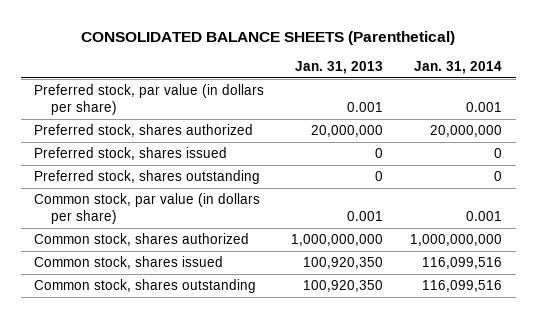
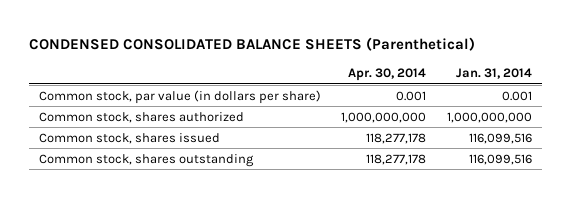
- CONSOLIDATED BALANCE SHEETS (Parenthetical)
+ CONDENSED CONSOLIDATED BALANCE SHEETS (Parenthetical)
- | Jan. 31, 2013 | Jan. 31, 2014
+ | Apr. 30, 2014 | Jan. 31, 2014
- Preferred stock, par value (in dollars per share) | 0.001 | 0.001
- Preferred stock, shares authorized | 20,000,000 | 20,000,000
- Preferred stock, shares issued | 0 | 0
- Preferred stock, shares outstanding | 0 | 0

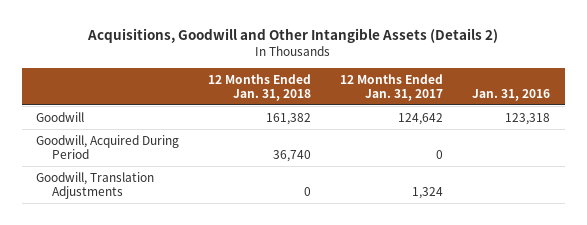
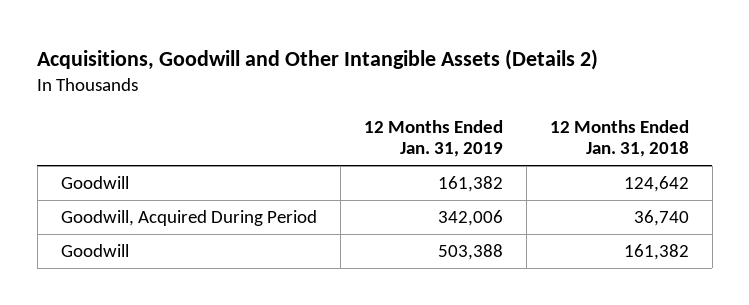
- | 12 Months Ended Jan. 31, 2018 | 12 Months Ended Jan. 31, 2017 | Jan. 31, 2016
+ | 12 Months Ended Jan. 31, 2019 | 12 Months Ended Jan. 31, 2018
+ Goodwill | 161,382 | 124,642
- Goodwill, Translation Adjustments | 0 | 1,324 |
moved down: Goodwill | 503,388 | 161,382

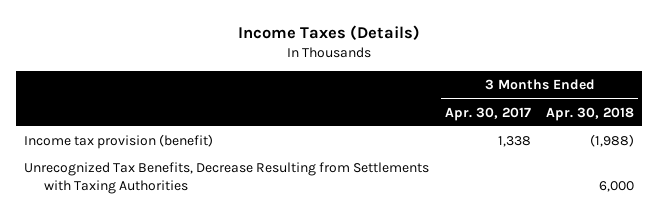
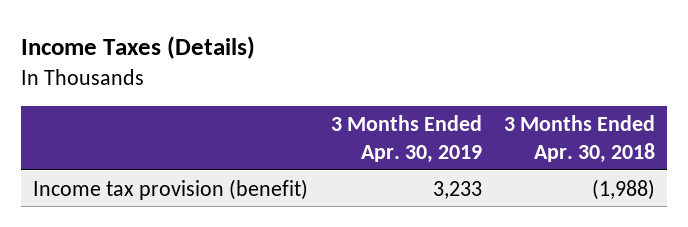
- | 3 Months Ended Apr. 30, 2017 | 3 Months Ended Apr. 30, 2018
+ | 3 Months Ended Apr. 30, 2019 | 3 Months Ended Apr. 30, 2018
- Unrecognized Tax Benefits, Decrease Resulting from Settlements with Taxing Authorities | | 6,000

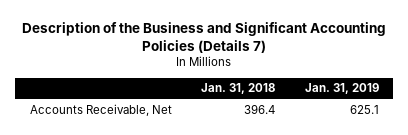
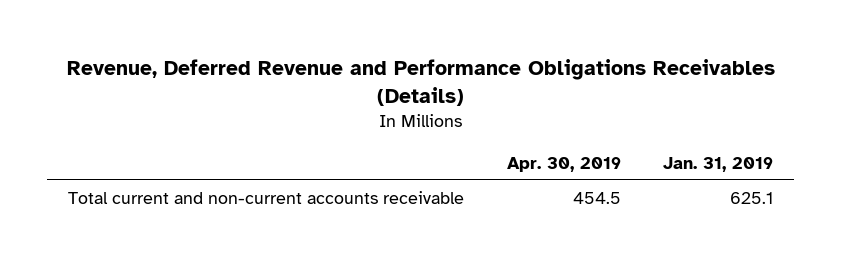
- Description of the Business and Significant Accounting Policies (Details 7)
+ Revenue, Deferred Revenue and Performance Obligations Receivables (Details)
- | Jan. 31, 2018 | Jan. 31, 2019
+ | Apr. 30, 2019 | Jan. 31, 2019
- Accounts Receivable, Net | 396.4 | 625.1
+ Total current and non-current accounts receivable | 454.5 | 625.1

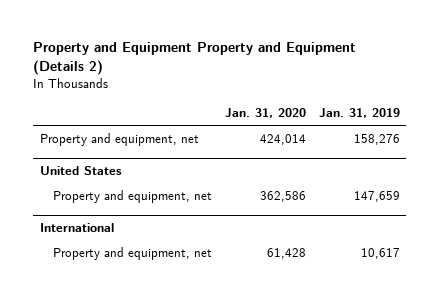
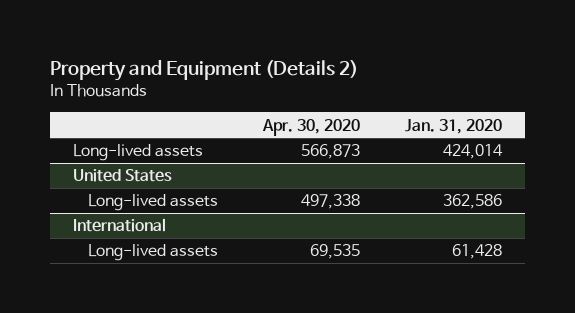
- Property and Equipment Property and Equipment (Details 2)
+ Property and Equipment (Details 2)
- | Jan. 31, 2020 | Jan. 31, 2019
+ | Apr. 30, 2020 | Jan. 31, 2020
- Property and equipment, net | 424,014 | 158,276
+ Long-lived assets | 566,873 | 424,014
@ United States
- Property and equipment, net | 362,586 | 147,659
+ Long-lived assets | 497,338 | 362,586
@ International
- Property and equipment, net | 61,428 | 10,617
+ Long-lived assets | 69,535 | 61,428

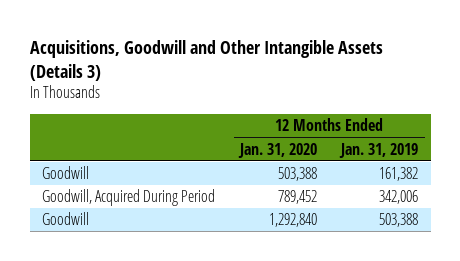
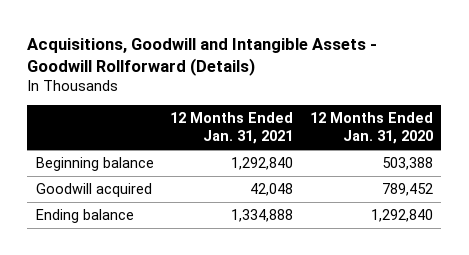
- Acquisitions, Goodwill and Other Intangible Assets (Details 3)
+ Acquisitions, Goodwill and Intangible Assets - Goodwill Rollforward (Details)
- | 12 Months Ended Jan. 31, 2020 | 12 Months Ended Jan. 31, 2019
+ | 12 Months Ended Jan. 31, 2021 | 12 Months Ended Jan. 31, 2020
- Goodwill | 503,388 | 161,382
- Goodwill, Acquired During Period | 789,452 | 342,006
- Goodwill | 1,292,840 | 503,388
+ Beginning balance | 1,292,840 | 503,388
+ Goodwill acquired | 42,048 | 789,452
+ Ending balance | 1,334,888 | 1,292,840

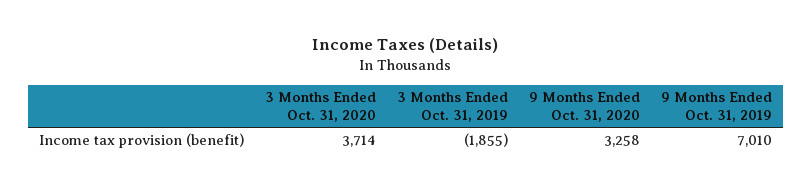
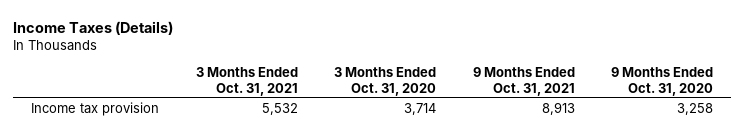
- | 3 Months Ended Oct. 31, 2020 | 3 Months Ended Oct. 31, 2019 | 9 Months Ended Oct. 31, 2020 | 9 Months Ended Oct. 31, 2019
+ | 3 Months Ended Oct. 31, 2021 | 3 Months Ended Oct. 31, 2020 | 9 Months Ended Oct. 31, 2021 | 9 Months Ended Oct. 31, 2020
- Income tax provision (benefit) | 3,714 | (1,855) | 3,258 | 7,010
+ Income tax provision | 5,532 | 3,714 | 8,913 | 3,258

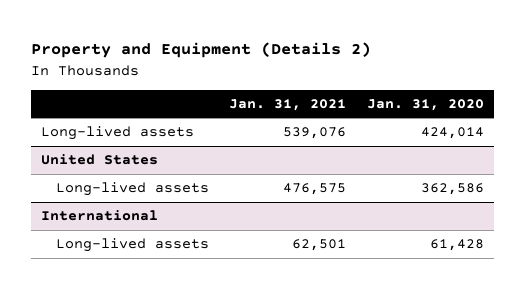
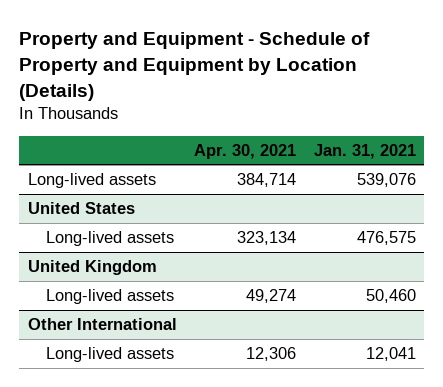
- Property and Equipment (Details 2)
+ Property and Equipment - Schedule of Property and Equipment by Location (Details)
- | Jan. 31, 2021 | Jan. 31, 2020
+ | Apr. 30, 2021 | Jan. 31, 2021
- International
- Long-lived assets | 62,501 | 61,428
+ United Kingdom
+ Long-lived assets | 49,274 | 50,460
+ Other International
+ Long-lived assets | 12,306 | 12,041

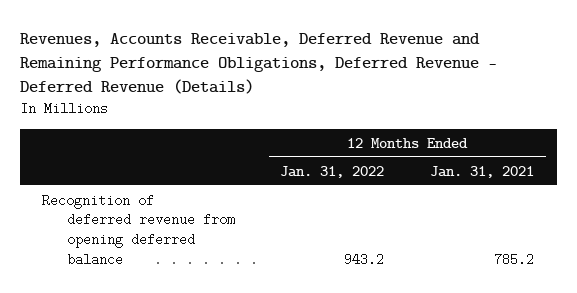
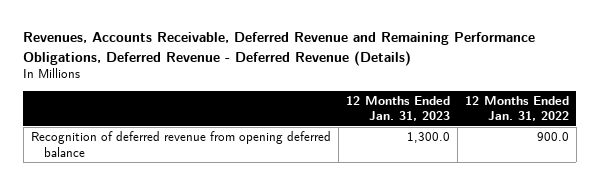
- | 12 Months Ended Jan. 31, 2022 | 12 Months Ended Jan. 31, 2021
+ | 12 Months Ended Jan. 31, 2023 | 12 Months Ended Jan. 31, 2022
- Recognition of deferred revenue from opening deferred balance | 943.2 | 785.2
+ Recognition of deferred revenue from opening deferred balance | 1,300.0 | 900.0

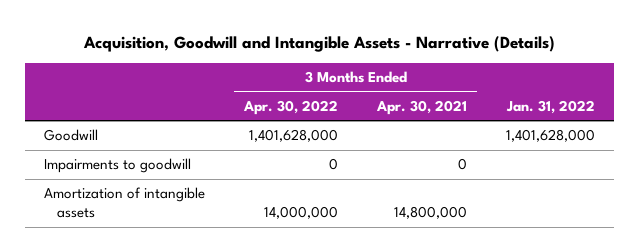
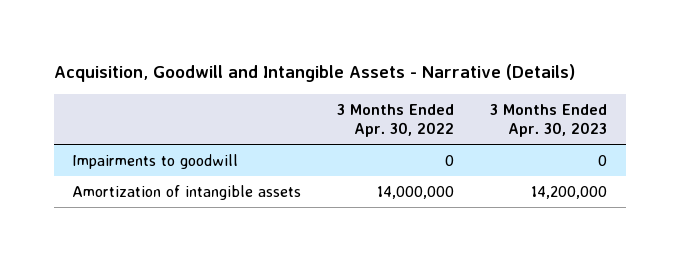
- | 3 Months Ended Apr. 30, 2022 | 3 Months Ended Apr. 30, 2021 | Jan. 31, 2022
+ | 3 Months Ended Apr. 30, 2022 | 3 Months Ended Apr. 30, 2023
- Goodwill | 1,401,628,000 | | 1,401,628,000

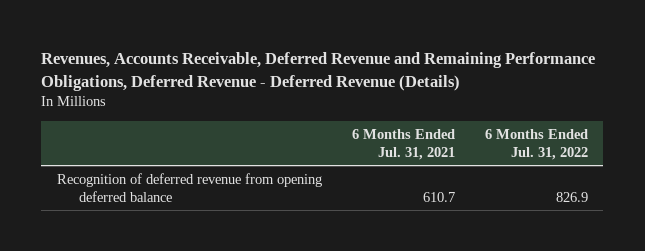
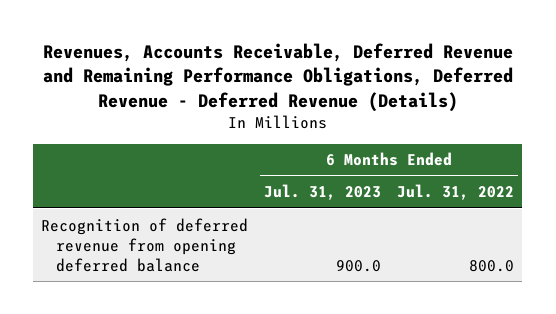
- | 6 Months Ended Jul. 31, 2021 | 6 Months Ended Jul. 31, 2022
+ | 6 Months Ended Jul. 31, 2023 | 6 Months Ended Jul. 31, 2022
- Recognition of deferred revenue from opening deferred balance | 610.7 | 826.9
+ Recognition of deferred revenue from opening deferred balance | 900.0 | 800.0

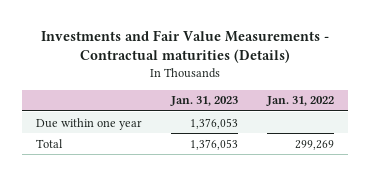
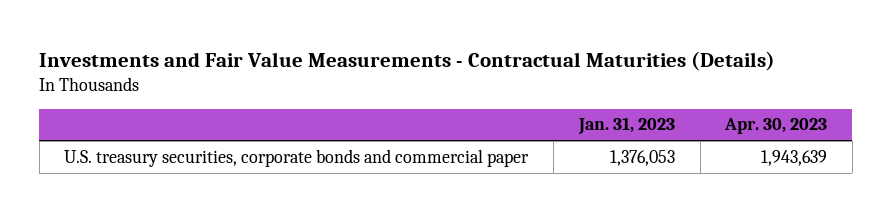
- Investments and Fair Value Measurements - Contractual maturities (Details)
+ Investments and Fair Value Measurements - Contractual Maturities (Details)
- | Jan. 31, 2023 | Jan. 31, 2022
+ | Jan. 31, 2023 | Apr. 30, 2023
- Due within one year | 1,376,053 |
- Total | 1,376,053 | 299,269
+ U.S. treasury securities, corporate bonds and commercial paper | 1,376,053 | 1,943,639

